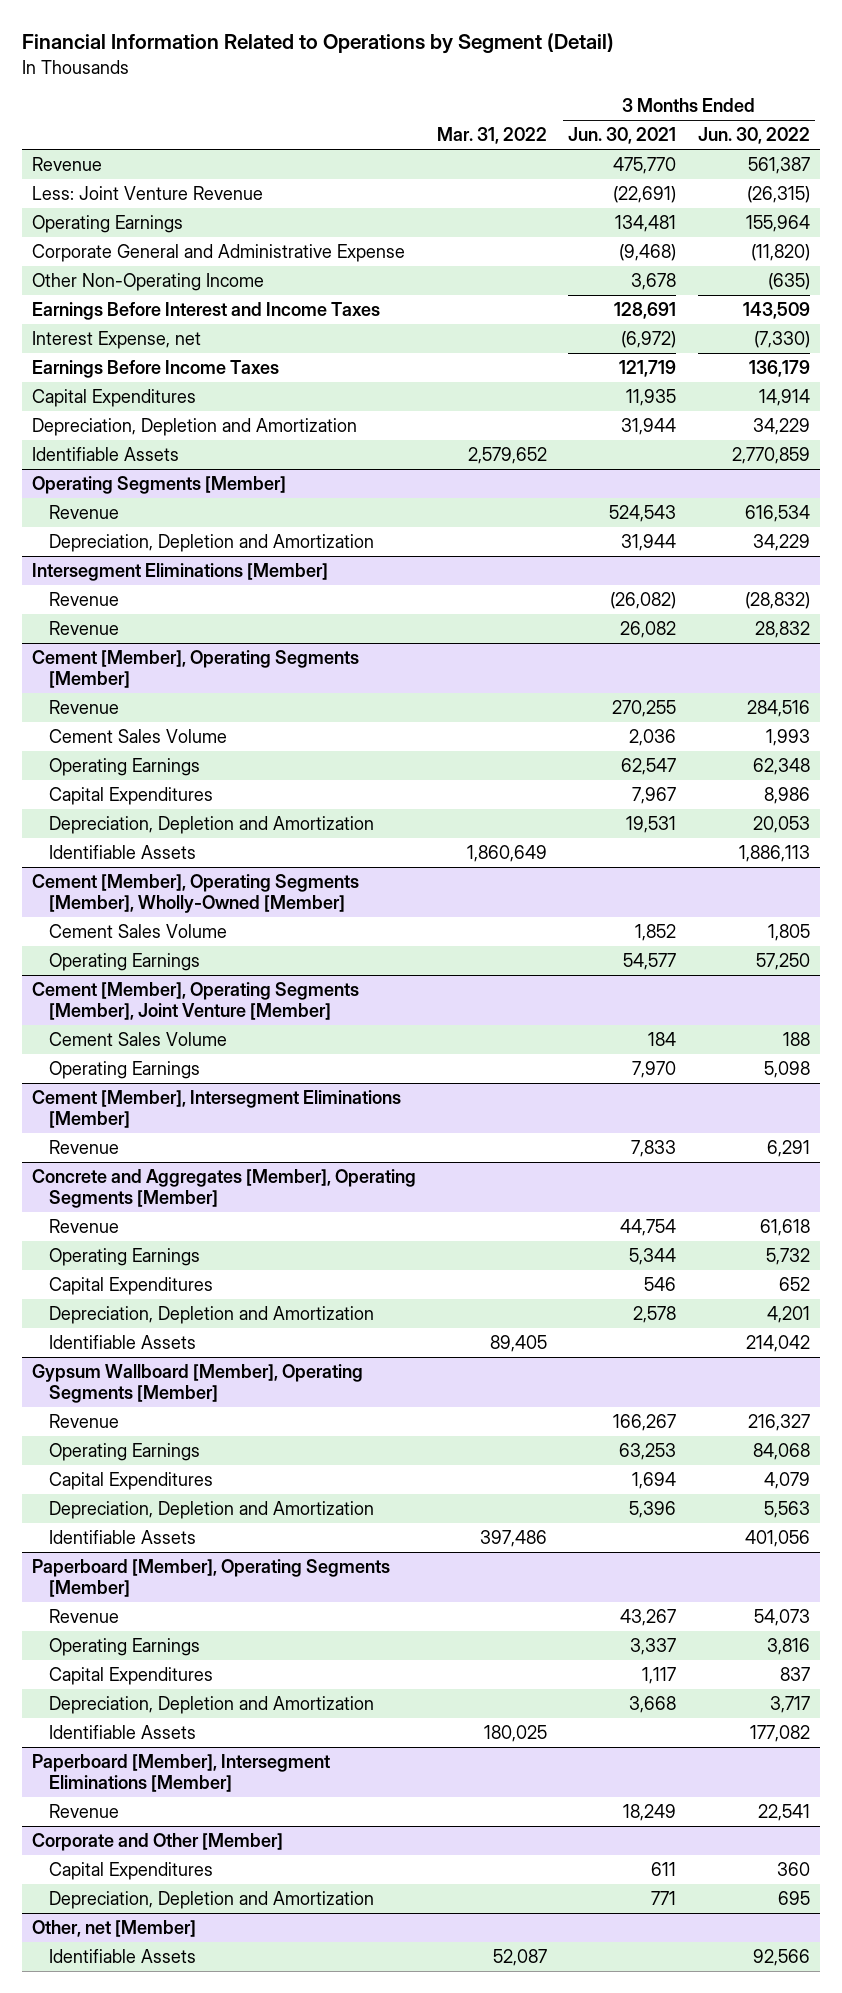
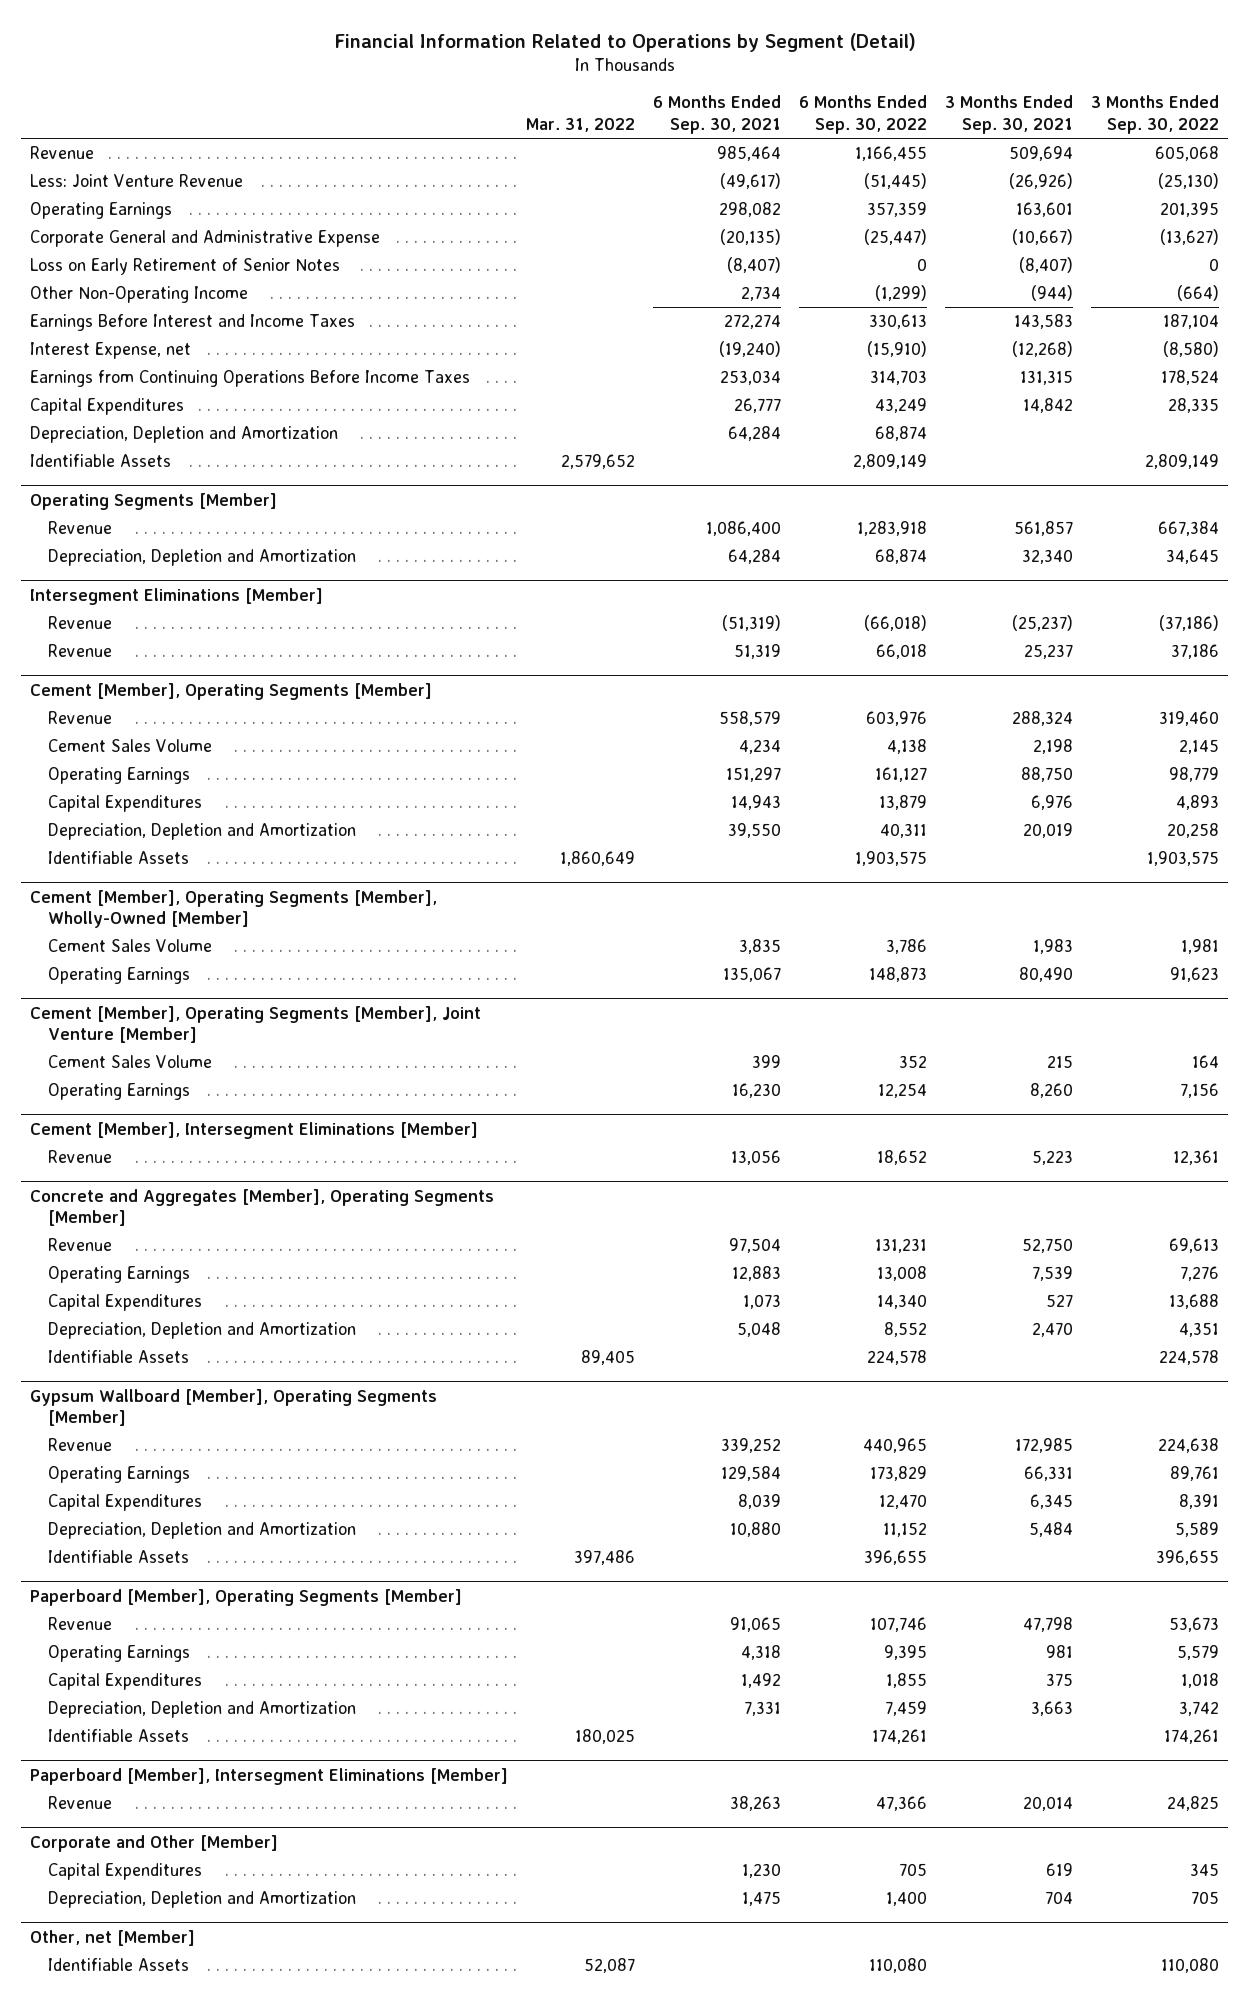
- | Mar. 31, 2022 | 3 Months Ended Jun. 30, 2021 | 3 Months Ended Jun. 30, 2022
+ | Mar. 31, 2022 | 6 Months Ended Sep. 30, 2021 | 6 Months Ended Sep. 30, 2022 | 3 Months Ended Sep. 30, 2021 | 3 Months Ended Sep. 30, 2022
+ Loss on Early Retirement of Senior Notes | | (8,407) | 0 | (8,407) | 0
- Earnings Before Income Taxes | | 121,719 | 136,179
+ Earnings from Continuing Operations Before Income Taxes | | 253,034 | 314,703 | 131,315 | 178,524

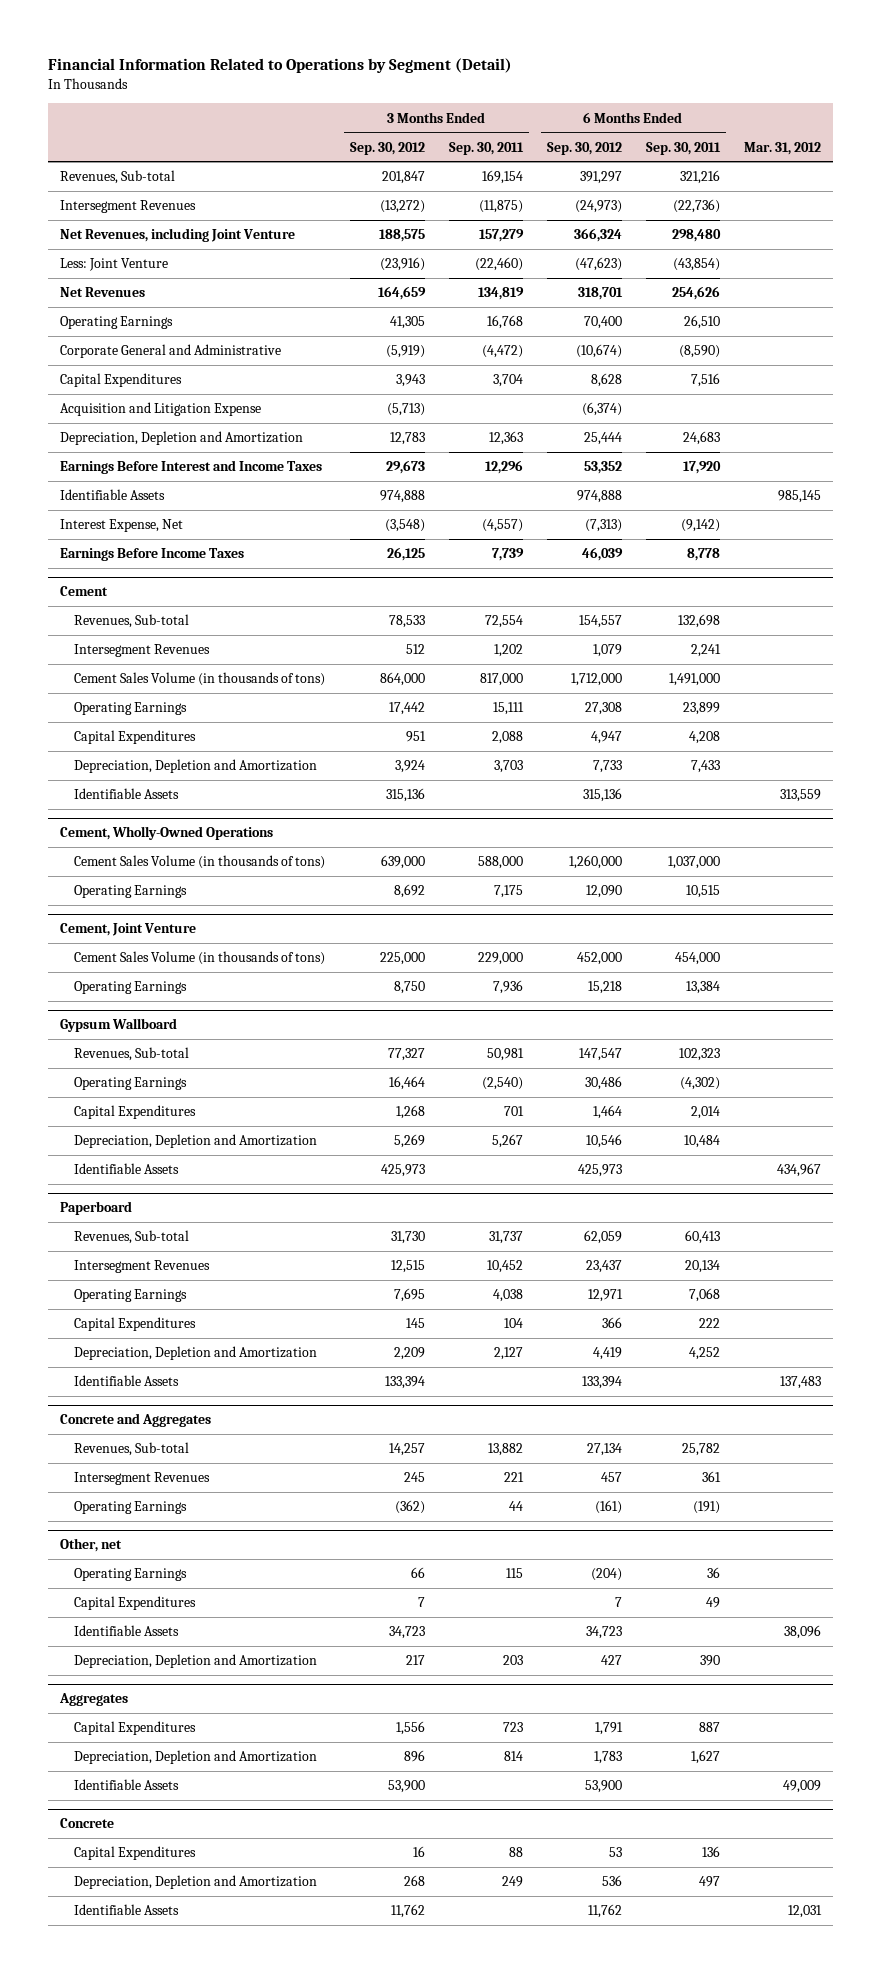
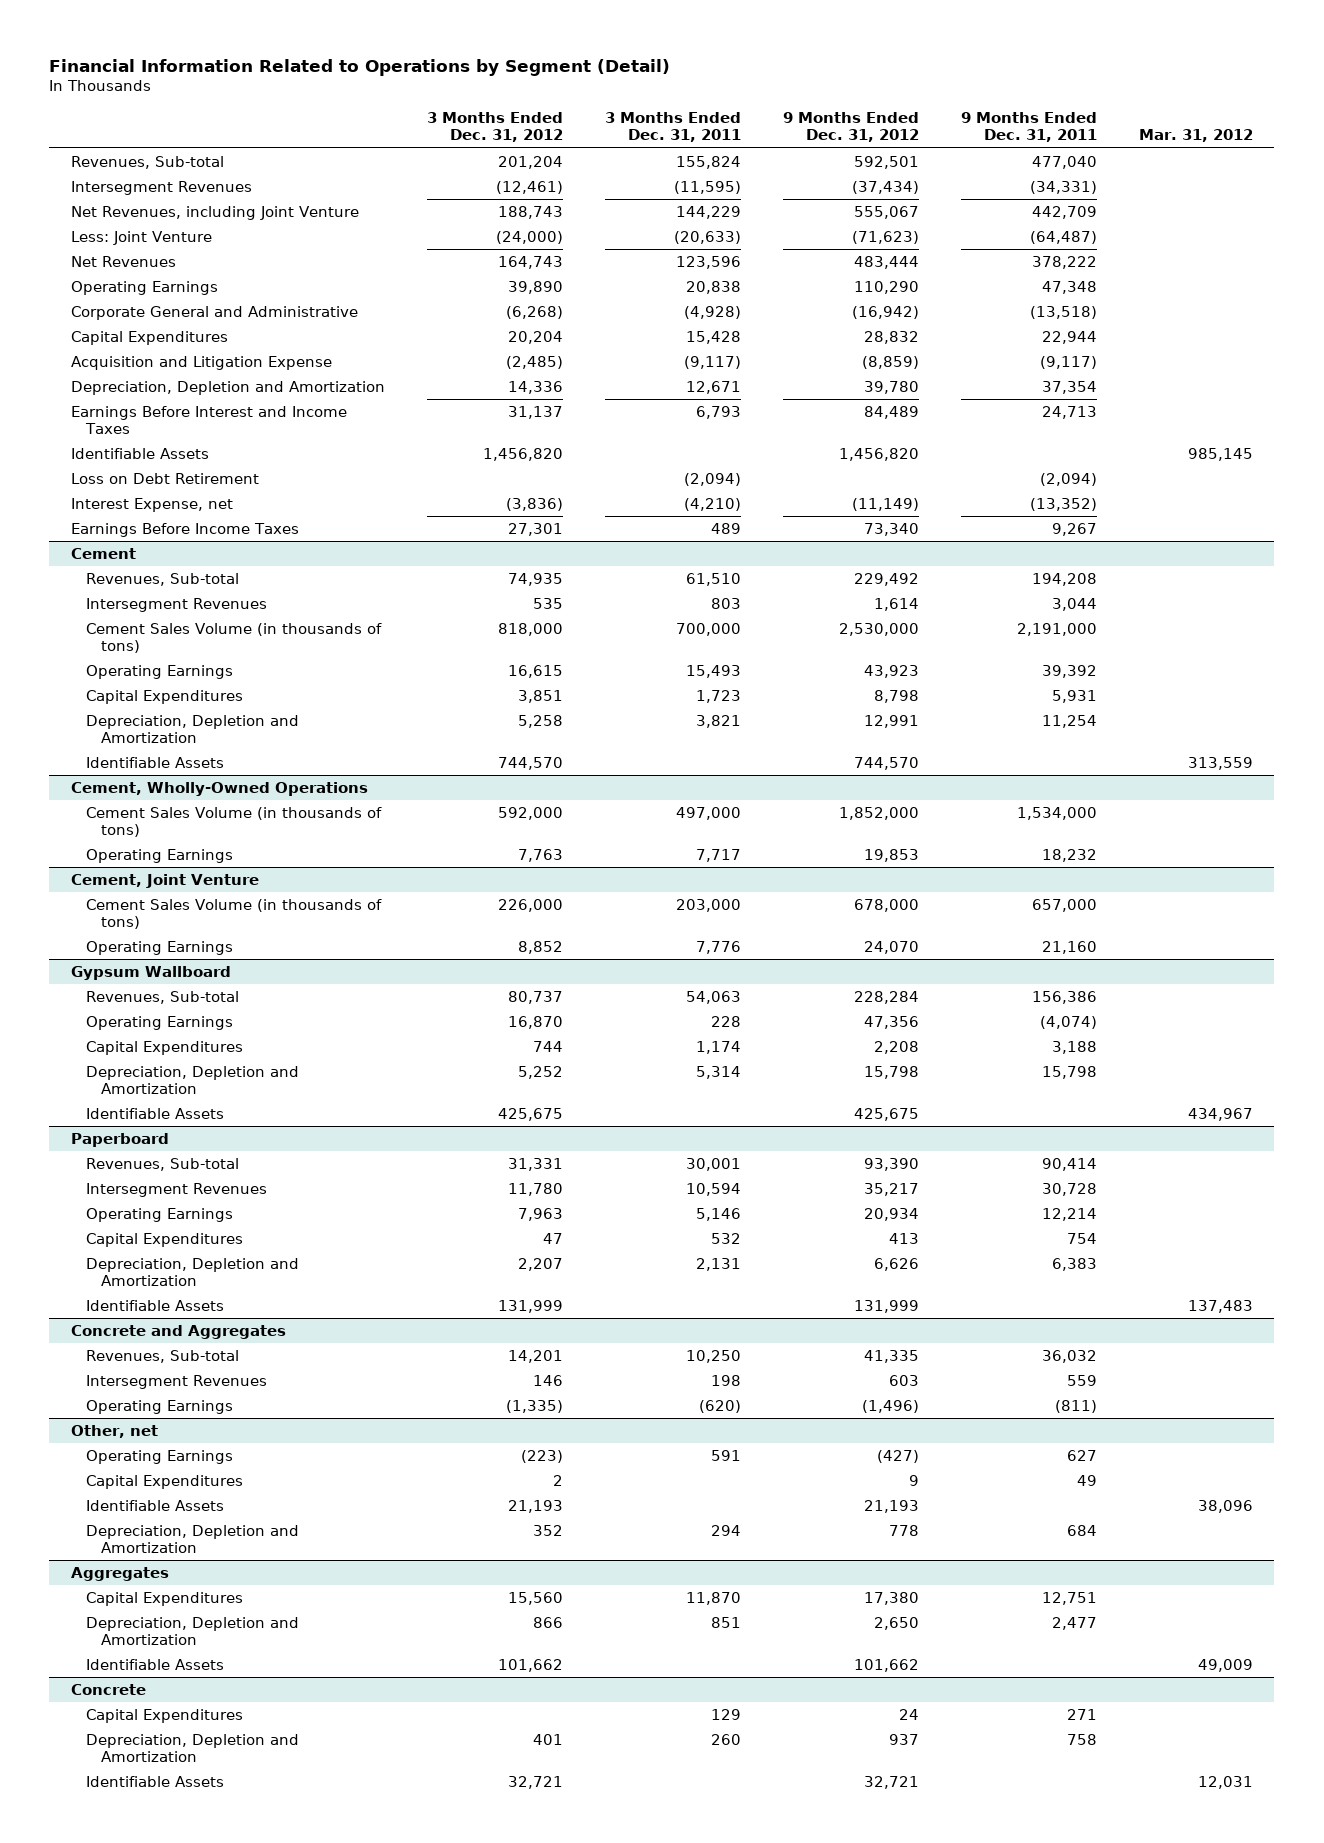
- | 3 Months Ended Sep. 30, 2012 | 3 Months Ended Sep. 30, 2011 | 6 Months Ended Sep. 30, 2012 | 6 Months Ended Sep. 30, 2011 | Mar. 31, 2012
+ | 3 Months Ended Dec. 31, 2012 | 3 Months Ended Dec. 31, 2011 | 9 Months Ended Dec. 31, 2012 | 9 Months Ended Dec. 31, 2011 | Mar. 31, 2012
- Interest Expense, Net | (3,548) | (4,557) | (7,313) | (9,142) |
+ Loss on Debt Retirement | | (2,094) | | (2,094) |
+ Interest Expense, net | (3,836) | (4,210) | (11,149) | (13,352) |

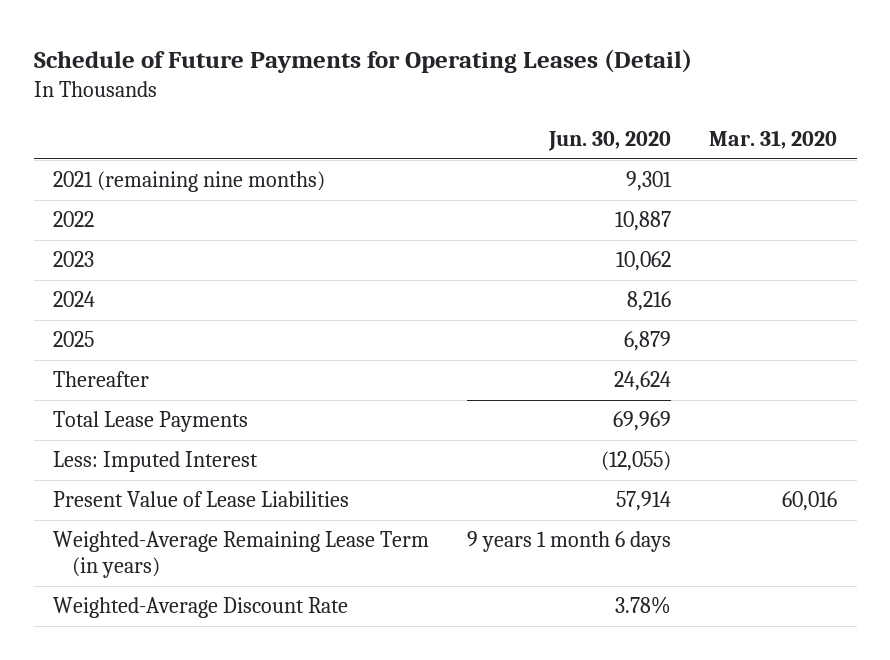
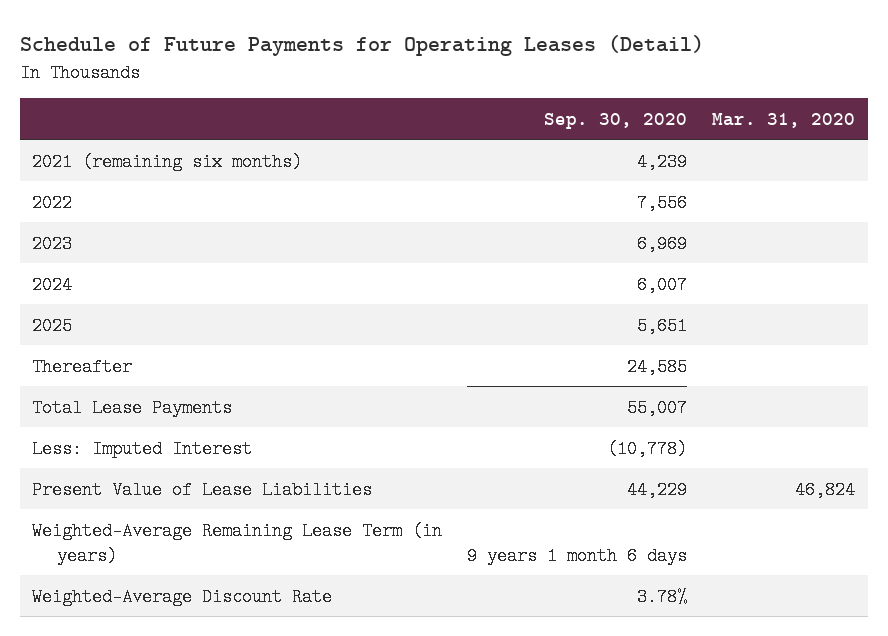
- | Jun. 30, 2020 | Mar. 31, 2020
+ | Sep. 30, 2020 | Mar. 31, 2020
- 2021 (remaining nine months) | 9,301 |
+ 2021 (remaining six months) | 4,239 |
- Present Value of Lease Liabilities | 57,914 | 60,016
+ Present Value of Lease Liabilities | 44,229 | 46,824

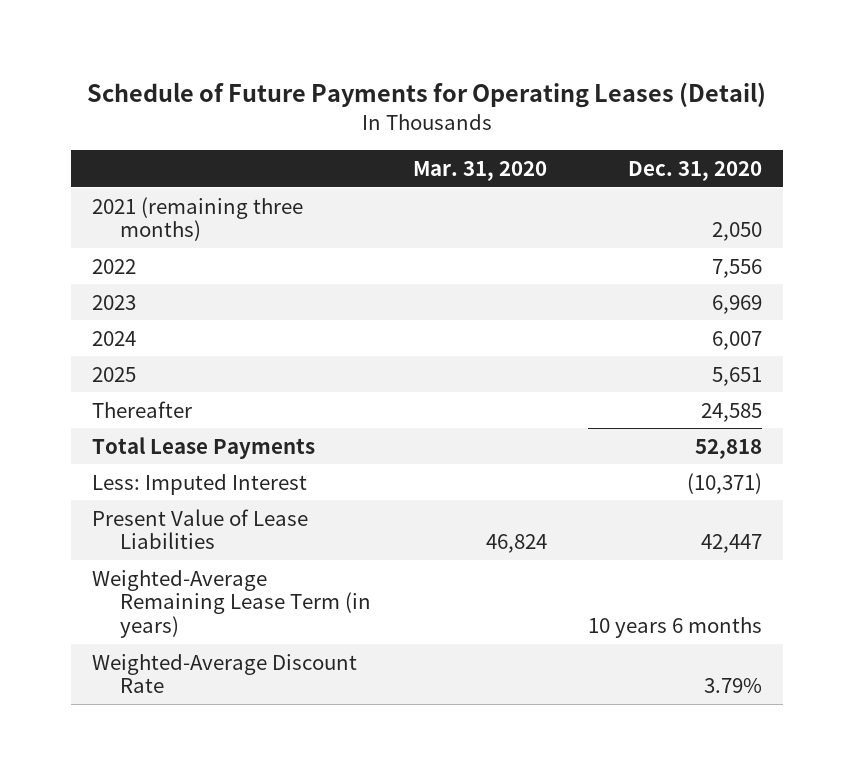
- | Sep. 30, 2020 | Mar. 31, 2020
+ | Mar. 31, 2020 | Dec. 31, 2020
- 2021 (remaining six months) | 4,239 |
+ 2021 (remaining three months) | | 2,050

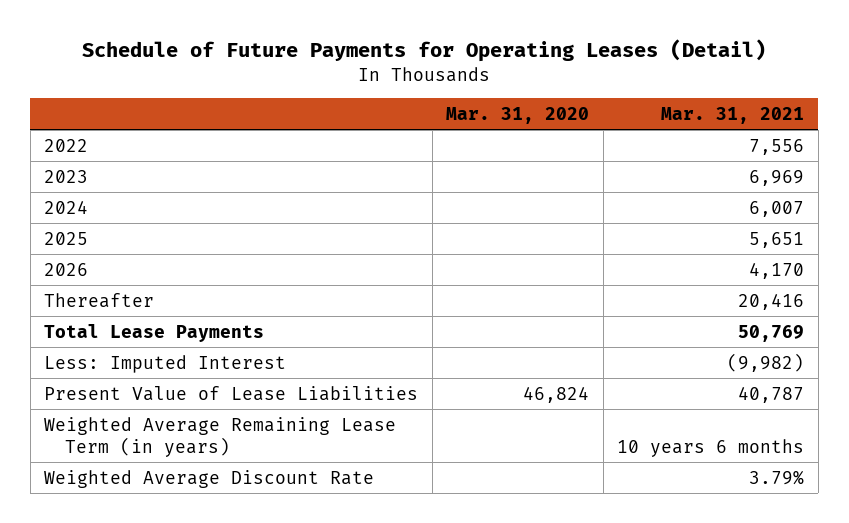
- | Mar. 31, 2020 | Dec. 31, 2020
+ | Mar. 31, 2020 | Mar. 31, 2021
- 2021 (remaining three months) | | 2,050
+ 2026 | | 4,170
- Weighted-Average Remaining Lease Term (in years) | | 10 years 6 months
- Weighted-Average Discount Rate | | 3.79%
+ Weighted Average Remaining Lease Term (in years) | | 10 years 6 months
+ Weighted Average Discount Rate | | 3.79%

